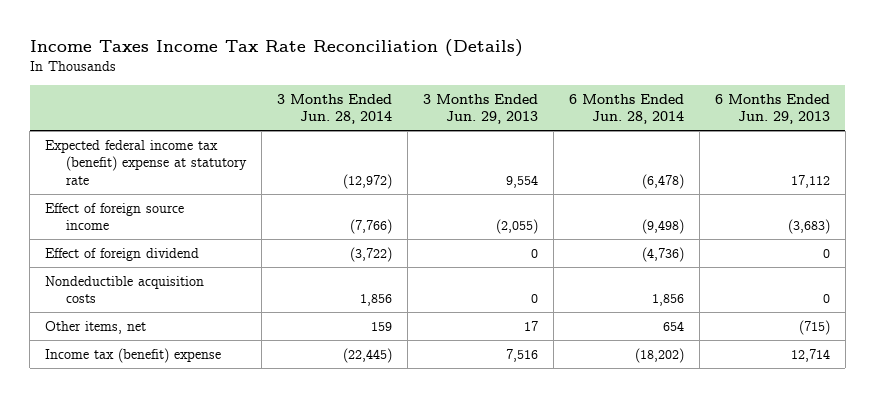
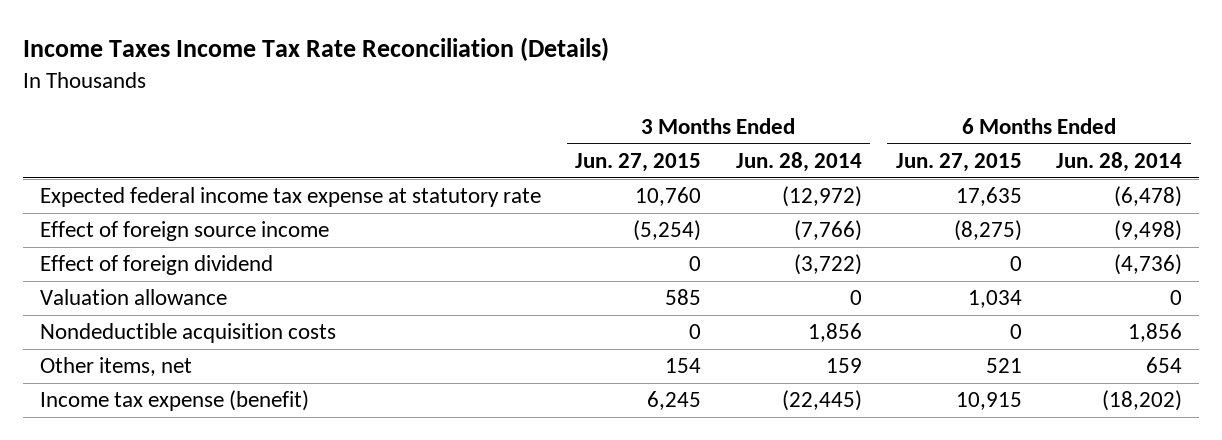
- | 3 Months Ended Jun. 28, 2014 | 3 Months Ended Jun. 29, 2013 | 6 Months Ended Jun. 28, 2014 | 6 Months Ended Jun. 29, 2013
+ | 3 Months Ended Jun. 27, 2015 | 3 Months Ended Jun. 28, 2014 | 6 Months Ended Jun. 27, 2015 | 6 Months Ended Jun. 28, 2014
- Expected federal income tax (benefit) expense at statutory rate | (12,972) | 9,554 | (6,478) | 17,112
+ Expected federal income tax expense at statutory rate | 10,760 | (12,972) | 17,635 | (6,478)
+ Valuation allowance | 585 | 0 | 1,034 | 0
- Income tax (benefit) expense | (22,445) | 7,516 | (18,202) | 12,714
+ Income tax expense (benefit) | 6,245 | (22,445) | 10,915 | (18,202)

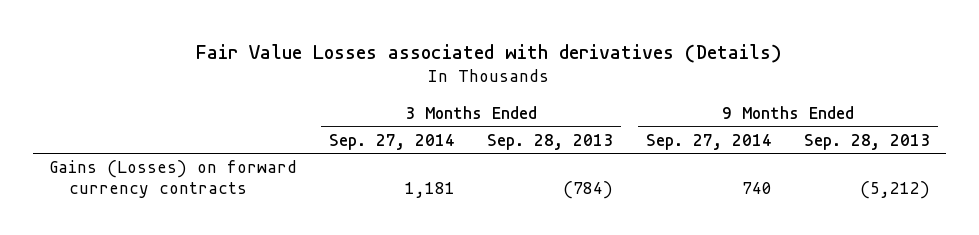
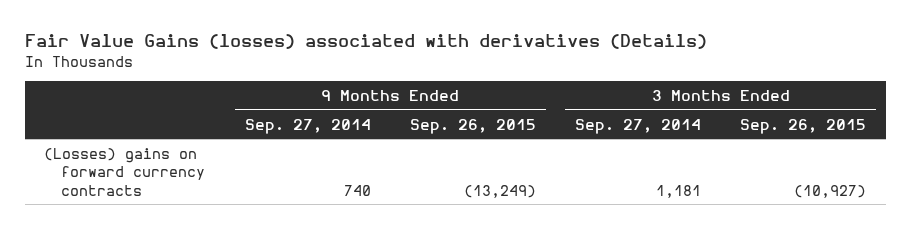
- Fair Value Losses associated with derivatives (Details)
+ Fair Value Gains (losses) associated with derivatives (Details)
- | 3 Months Ended Sep. 27, 2014 | 3 Months Ended Sep. 28, 2013 | 9 Months Ended Sep. 27, 2014 | 9 Months Ended Sep. 28, 2013
+ | 9 Months Ended Sep. 27, 2014 | 9 Months Ended Sep. 26, 2015 | 3 Months Ended Sep. 27, 2014 | 3 Months Ended Sep. 26, 2015
- Gains (Losses) on forward currency contracts | 1,181 | (784) | 740 | (5,212)
+ (Losses) gains on forward currency contracts | 740 | (13,249) | 1,181 | (10,927)

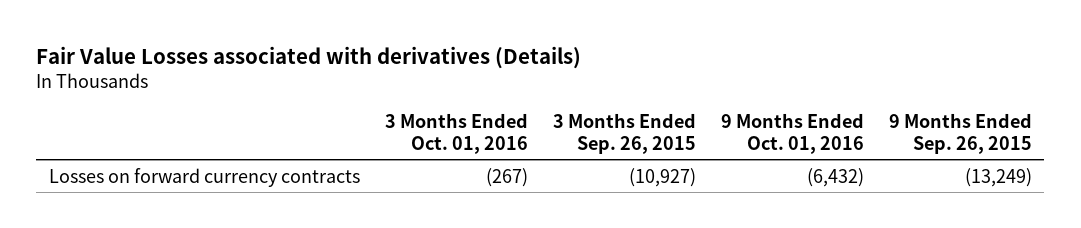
- Fair Value Gains (losses) associated with derivatives (Details)
+ Fair Value Losses associated with derivatives (Details)
- | 9 Months Ended Sep. 27, 2014 | 9 Months Ended Sep. 26, 2015 | 3 Months Ended Sep. 27, 2014 | 3 Months Ended Sep. 26, 2015
+ | 3 Months Ended Oct. 01, 2016 | 3 Months Ended Sep. 26, 2015 | 9 Months Ended Oct. 01, 2016 | 9 Months Ended Sep. 26, 2015
- (Losses) gains on forward currency contracts | 740 | (13,249) | 1,181 | (10,927)
+ Losses on forward currency contracts | (267) | (10,927) | (6,432) | (13,249)

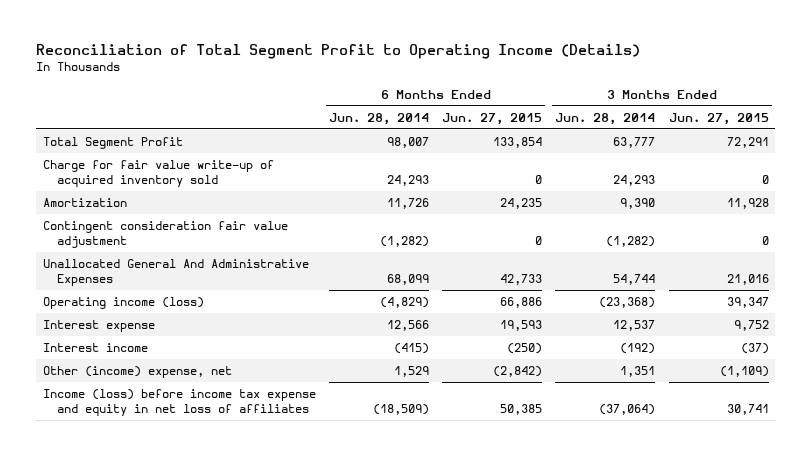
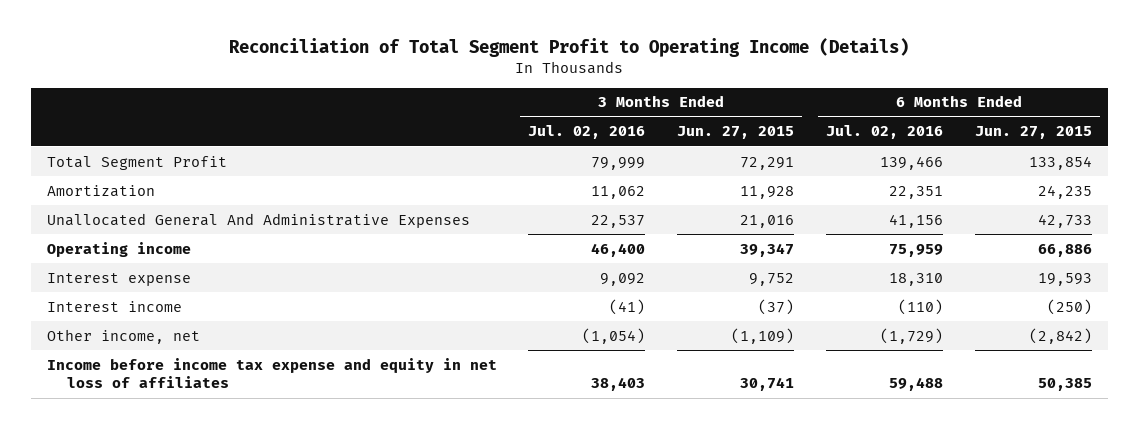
- | 6 Months Ended Jun. 28, 2014 | 6 Months Ended Jun. 27, 2015 | 3 Months Ended Jun. 28, 2014 | 3 Months Ended Jun. 27, 2015
+ | 3 Months Ended Jul. 02, 2016 | 3 Months Ended Jun. 27, 2015 | 6 Months Ended Jul. 02, 2016 | 6 Months Ended Jun. 27, 2015
- Charge for fair value write-up of acquired inventory sold | 24,293 | 0 | 24,293 | 0
- Contingent consideration fair value adjustment | (1,282) | 0 | (1,282) | 0
- Operating income (loss) | (4,829) | 66,886 | (23,368) | 39,347
+ Operating income | 46,400 | 39,347 | 75,959 | 66,886
- Other (income) expense, net | 1,529 | (2,842) | 1,351 | (1,109)
- Income (loss) before income tax expense and equity in net loss of affiliates | (18,509) | 50,385 | (37,064) | 30,741
+ Other income, net | (1,054) | (1,109) | (1,729) | (2,842)
+ Income before income tax expense and equity in net loss of affiliates | 38,403 | 30,741 | 59,488 | 50,385

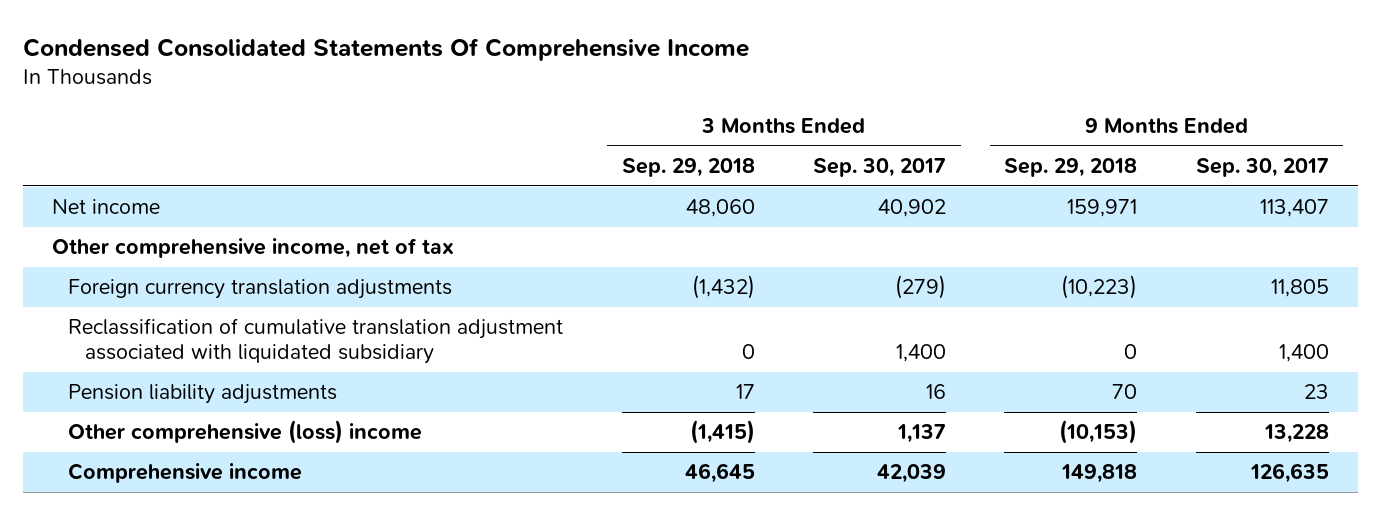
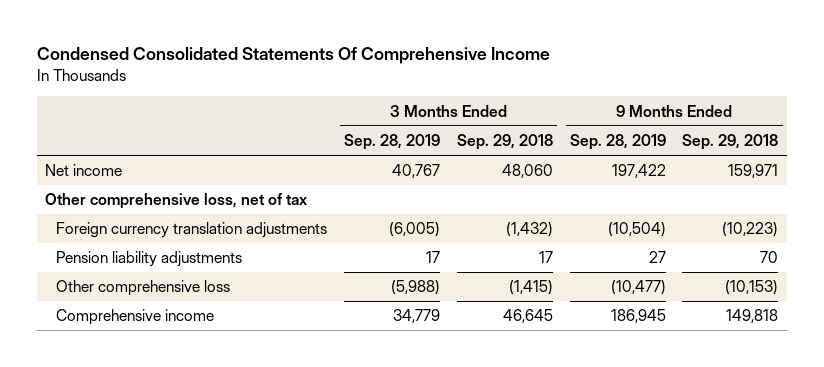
- | 3 Months Ended Sep. 29, 2018 | 3 Months Ended Sep. 30, 2017 | 9 Months Ended Sep. 29, 2018 | 9 Months Ended Sep. 30, 2017
+ | 3 Months Ended Sep. 28, 2019 | 3 Months Ended Sep. 29, 2018 | 9 Months Ended Sep. 28, 2019 | 9 Months Ended Sep. 29, 2018
- Other comprehensive income, net of tax
+ Other comprehensive loss, net of tax
- Reclassification of cumulative translation adjustment associated with liquidated subsidiary | 0 | 1,400 | 0 | 1,400
- Other comprehensive (loss) income | (1,415) | 1,137 | (10,153) | 13,228
+ Other comprehensive loss | (5,988) | (1,415) | (10,477) | (10,153)

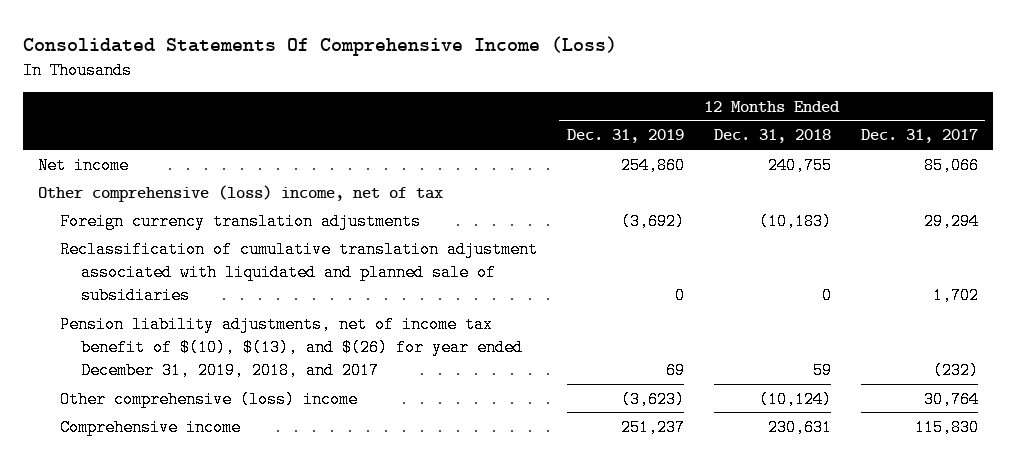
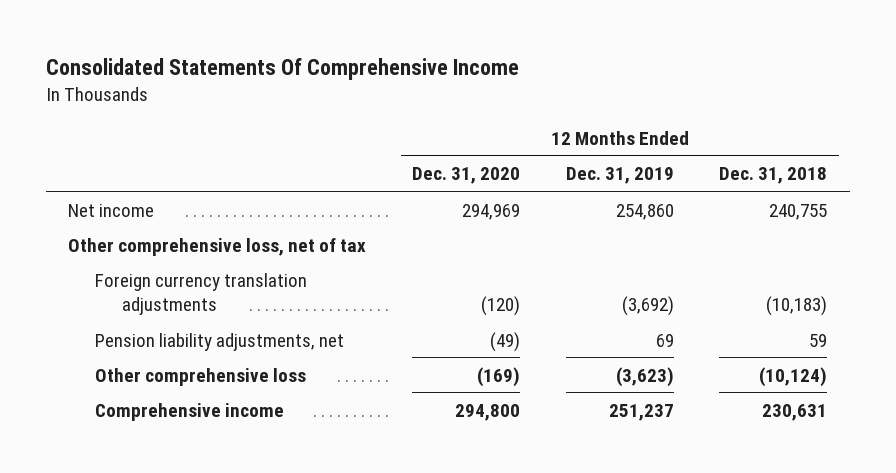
- Consolidated Statements Of Comprehensive Income (Loss)
+ Consolidated Statements Of Comprehensive Income
- | 12 Months Ended Dec. 31, 2019 | 12 Months Ended Dec. 31, 2018 | 12 Months Ended Dec. 31, 2017
+ | 12 Months Ended Dec. 31, 2020 | 12 Months Ended Dec. 31, 2019 | 12 Months Ended Dec. 31, 2018
- Other comprehensive (loss) income, net of tax
+ Other comprehensive loss, net of tax
- Reclassification of cumulative translation adjustment associated with liquidated and planned sale of subsidiaries | 0 | 0 | 1,702
- Pension liability adjustments, net of income tax benefit of $(10), $(13), and $(26) for year ended December 31, 2019, 2018, and 2017 | 69 | 59 | (232)
- Other comprehensive (loss) income | (3,623) | (10,124) | 30,764
+ Pension liability adjustments, net | (49) | 69 | 59
+ Other comprehensive loss | (169) | (3,623) | (10,124)

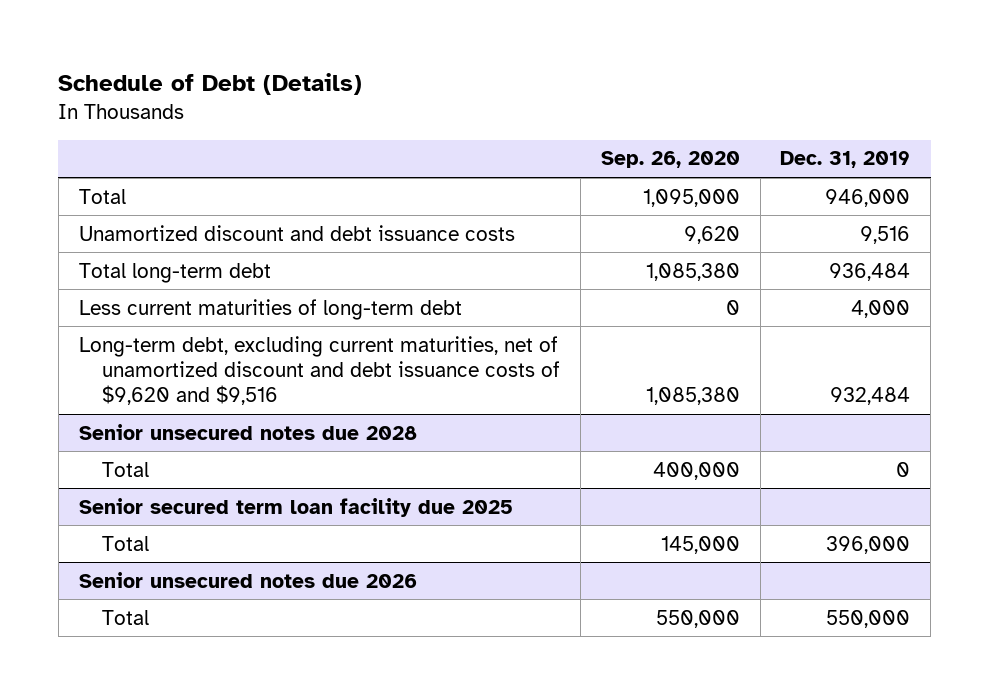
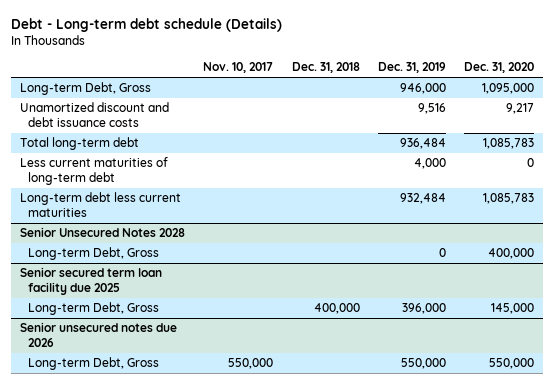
- Schedule of Debt (Details)
+ Debt - Long-term debt schedule (Details)
- | Sep. 26, 2020 | Dec. 31, 2019
+ | Nov. 10, 2017 | Dec. 31, 2018 | Dec. 31, 2019 | Dec. 31, 2020
- Total | 1,095,000 | 946,000
+ Long-term Debt, Gross | | | 946,000 | 1,095,000
- Long-term debt, excluding current maturities, net of unamortized discount and debt issuance costs of $9,620 and $9,516 | 1,085,380 | 932,484
- Senior unsecured notes due 2028
- Total | 400,000 | 0
+ Long-term debt less current maturities | | | 932,484 | 1,085,783
+ Senior Unsecured Notes 2028
+ Long-term Debt, Gross | | | 0 | 400,000
@ Senior secured term loan facility due 2025
- Total | 145,000 | 396,000
+ Long-term Debt, Gross | | 400,000 | 396,000 | 145,000
@ Senior unsecured notes due 2026
- Total | 550,000 | 550,000
+ Long-term Debt, Gross | 550,000 | | 550,000 | 550,000

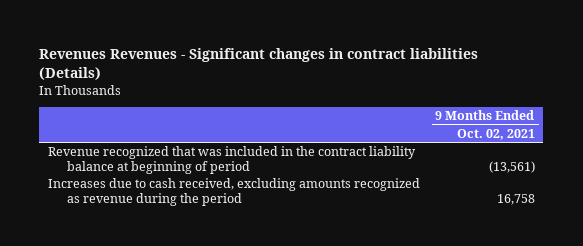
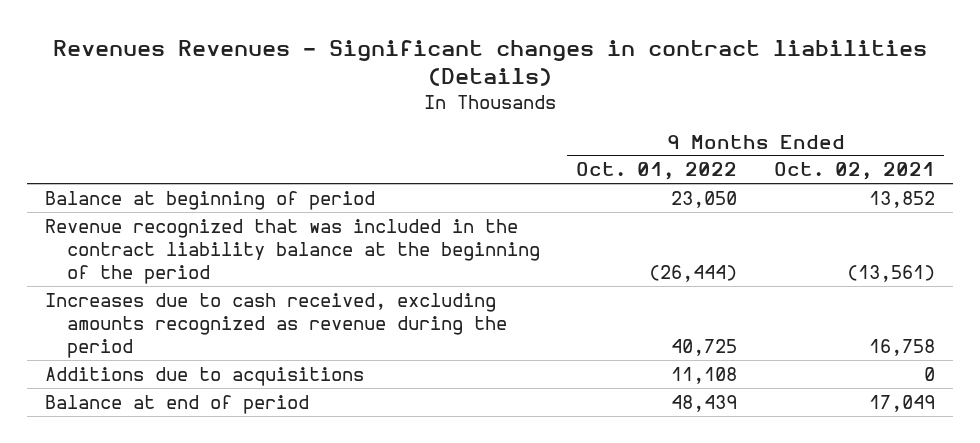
- | 9 Months Ended Oct. 02, 2021
+ | 9 Months Ended Oct. 01, 2022 | 9 Months Ended Oct. 02, 2021
- Revenue recognized that was included in the contract liability balance at beginning of period | (13,561)
+ Balance at beginning of period | 23,050 | 13,852
+ Revenue recognized that was included in the contract liability balance at the beginning of the period | (26,444) | (13,561)
+ Additions due to acquisitions | 11,108 | 0
+ Balance at end of period | 48,439 | 17,049

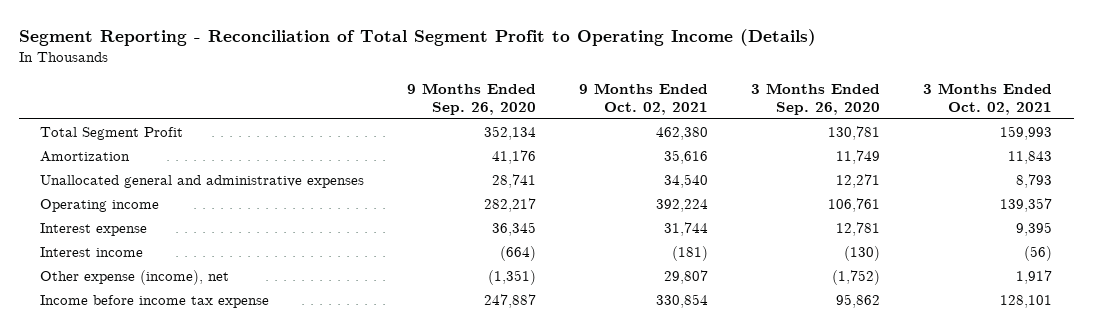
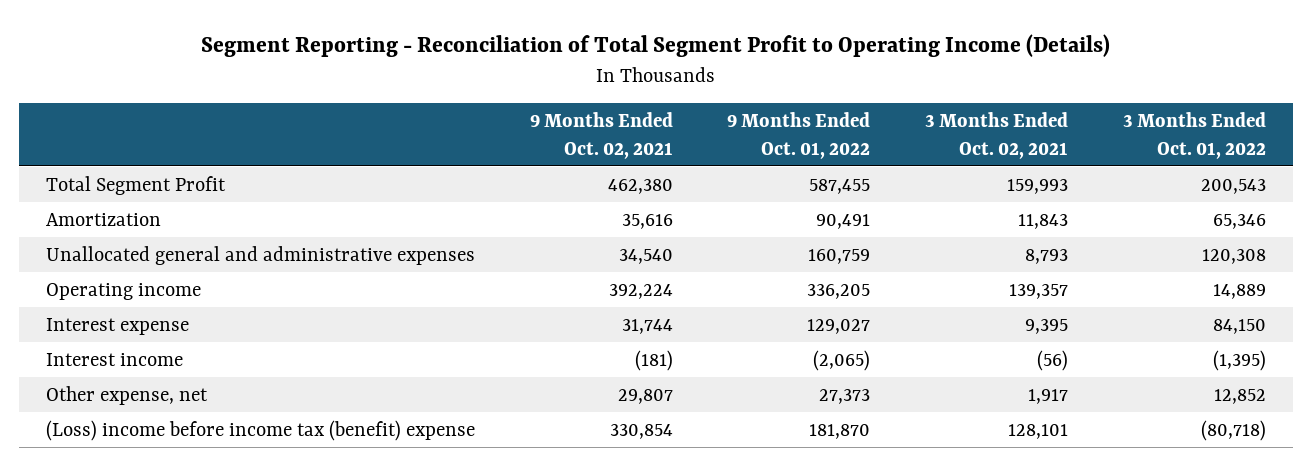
- | 9 Months Ended Sep. 26, 2020 | 9 Months Ended Oct. 02, 2021 | 3 Months Ended Sep. 26, 2020 | 3 Months Ended Oct. 02, 2021
+ | 9 Months Ended Oct. 02, 2021 | 9 Months Ended Oct. 01, 2022 | 3 Months Ended Oct. 02, 2021 | 3 Months Ended Oct. 01, 2022
- Other expense (income), net | (1,351) | 29,807 | (1,752) | 1,917
- Income before income tax expense | 247,887 | 330,854 | 95,862 | 128,101
+ Other expense, net | 29,807 | 27,373 | 1,917 | 12,852
+ (Loss) income before income tax (benefit) expense | 330,854 | 181,870 | 128,101 | (80,718)

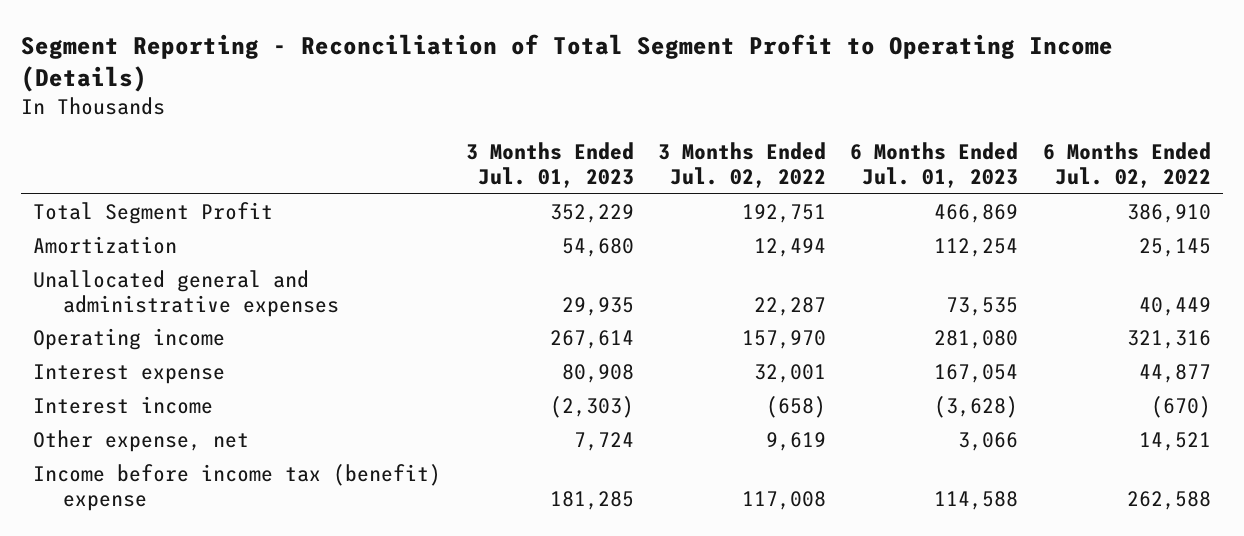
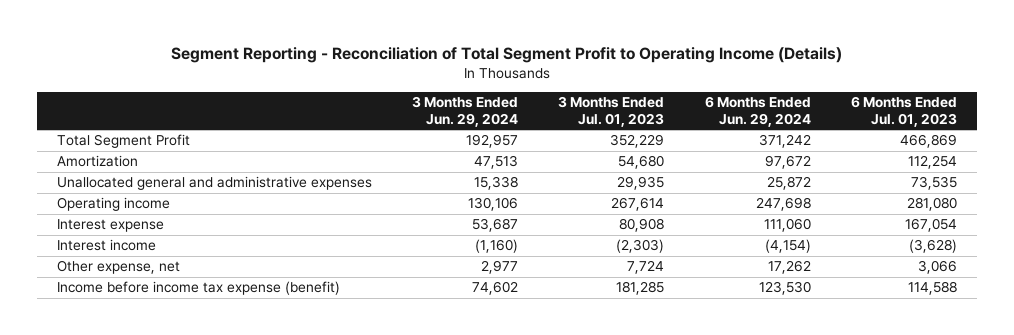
- | 3 Months Ended Jul. 01, 2023 | 3 Months Ended Jul. 02, 2022 | 6 Months Ended Jul. 01, 2023 | 6 Months Ended Jul. 02, 2022
+ | 3 Months Ended Jun. 29, 2024 | 3 Months Ended Jul. 01, 2023 | 6 Months Ended Jun. 29, 2024 | 6 Months Ended Jul. 01, 2023
- Income before income tax (benefit) expense | 181,285 | 117,008 | 114,588 | 262,588
+ Income before income tax expense (benefit) | 74,602 | 181,285 | 123,530 | 114,588

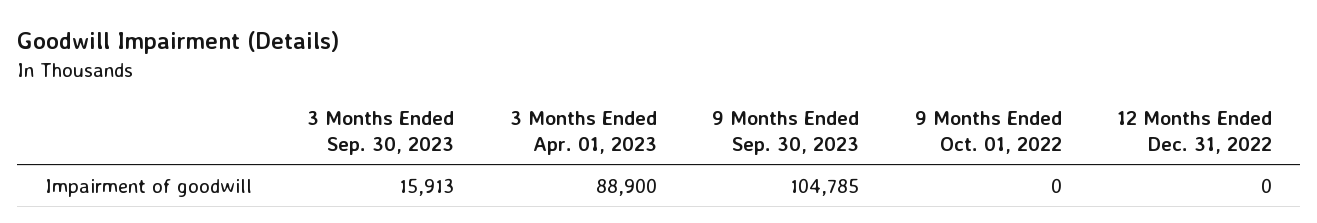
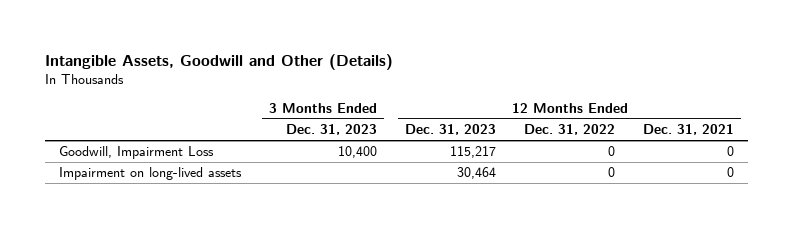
- Goodwill Impairment (Details)
+ Intangible Assets, Goodwill and Other (Details)
- | 3 Months Ended Sep. 30, 2023 | 3 Months Ended Apr. 01, 2023 | 9 Months Ended Sep. 30, 2023 | 9 Months Ended Oct. 01, 2022 | 12 Months Ended Dec. 31, 2022
+ | 3 Months Ended Dec. 31, 2023 | 12 Months Ended Dec. 31, 2023 | 12 Months Ended Dec. 31, 2022 | 12 Months Ended Dec. 31, 2021
- Impairment of goodwill | 15,913 | 88,900 | 104,785 | 0 | 0
+ Goodwill, Impairment Loss | 10,400 | 115,217 | 0 | 0
+ Impairment on long-lived assets | | 30,464 | 0 | 0

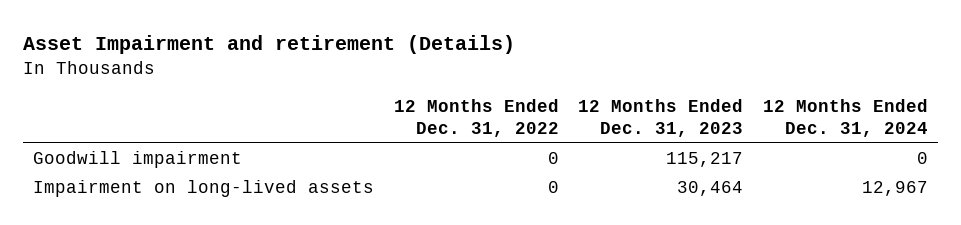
- Intangible Assets, Goodwill and Other (Details)
+ Asset Impairment and retirement (Details)
- | 3 Months Ended Dec. 31, 2023 | 12 Months Ended Dec. 31, 2023 | 12 Months Ended Dec. 31, 2022 | 12 Months Ended Dec. 31, 2021
+ | 12 Months Ended Dec. 31, 2022 | 12 Months Ended Dec. 31, 2023 | 12 Months Ended Dec. 31, 2024
- Goodwill, Impairment Loss | 10,400 | 115,217 | 0 | 0
+ Goodwill impairment | 0 | 115,217 | 0

